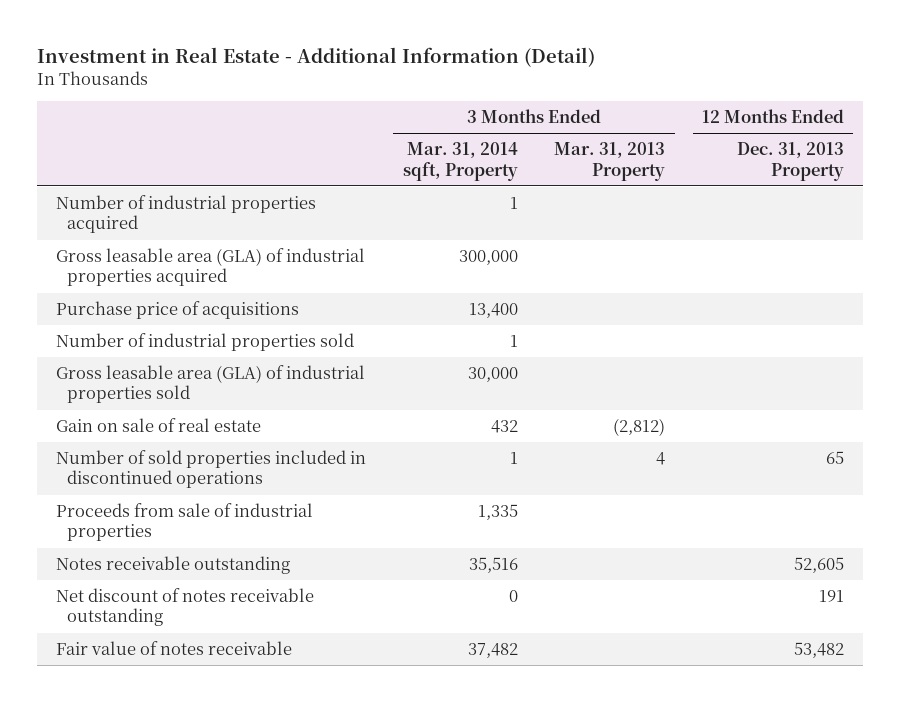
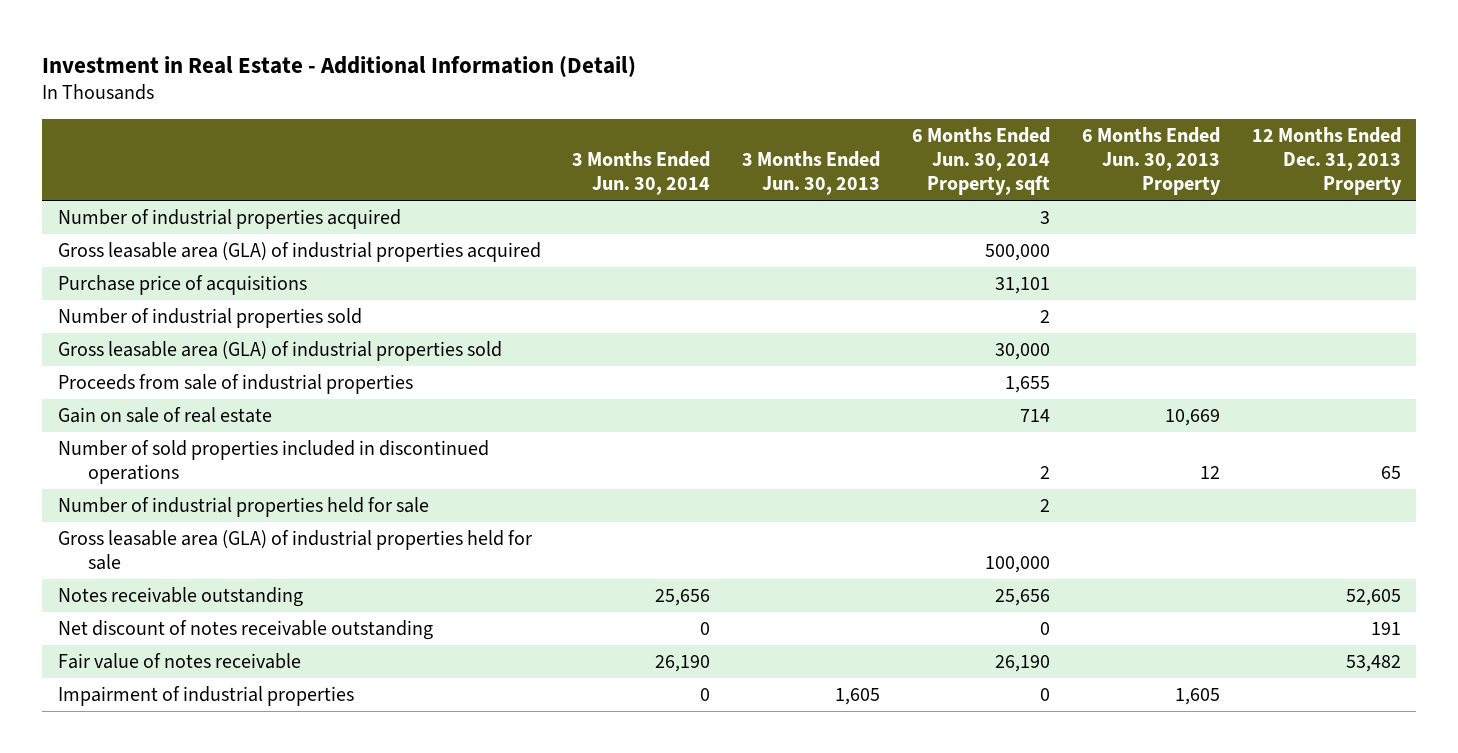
- | 3 Months Ended Mar. 31, 2014 sqft, Property | 3 Months Ended Mar. 31, 2013 Property | 12 Months Ended Dec. 31, 2013 Property
+ | 3 Months Ended Jun. 30, 2014 | 3 Months Ended Jun. 30, 2013 | 6 Months Ended Jun. 30, 2014 Property, sqft | 6 Months Ended Jun. 30, 2013 Property | 12 Months Ended Dec. 31, 2013 Property
moved up: Proceeds from sale of industrial properties | | | 1,655 | |
+ Number of industrial properties held for sale | | | 2 | |
+ Gross leasable area (GLA) of industrial properties held for sale | | | 100,000 | |
+ Impairment of industrial properties | 0 | 1,605 | 0 | 1,605 |

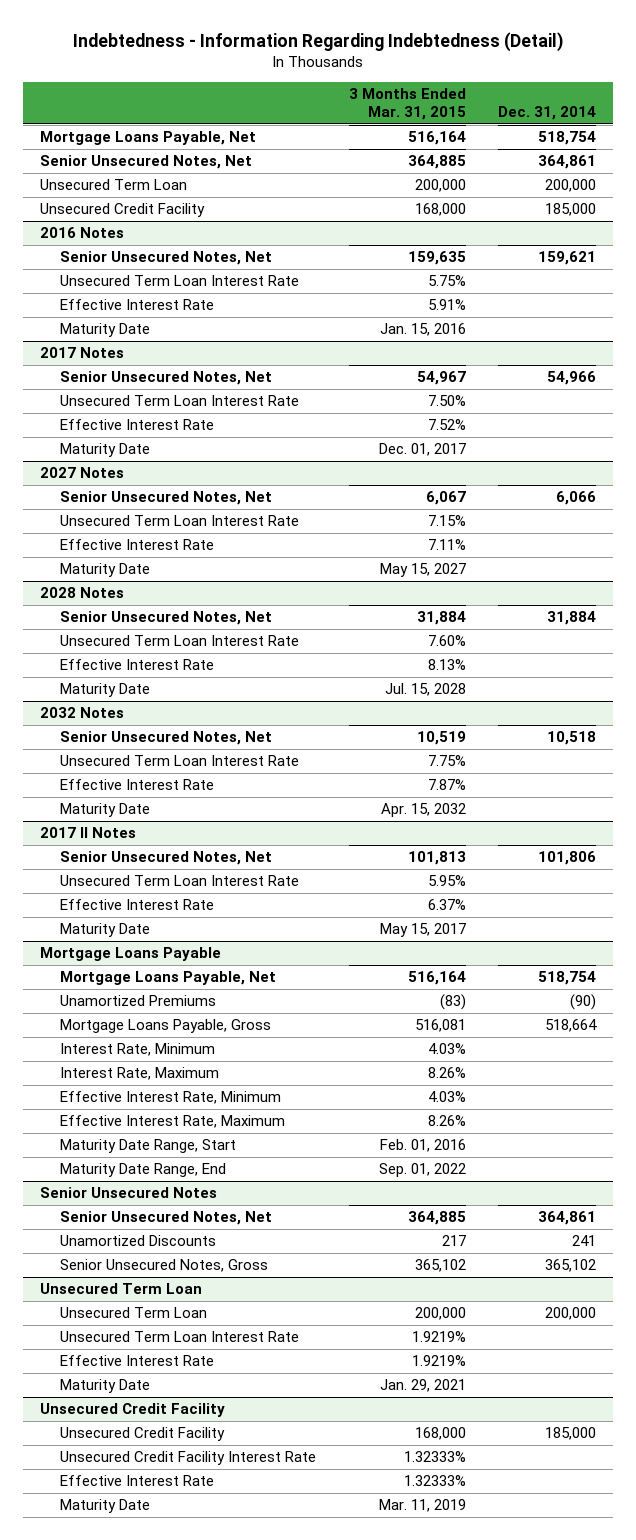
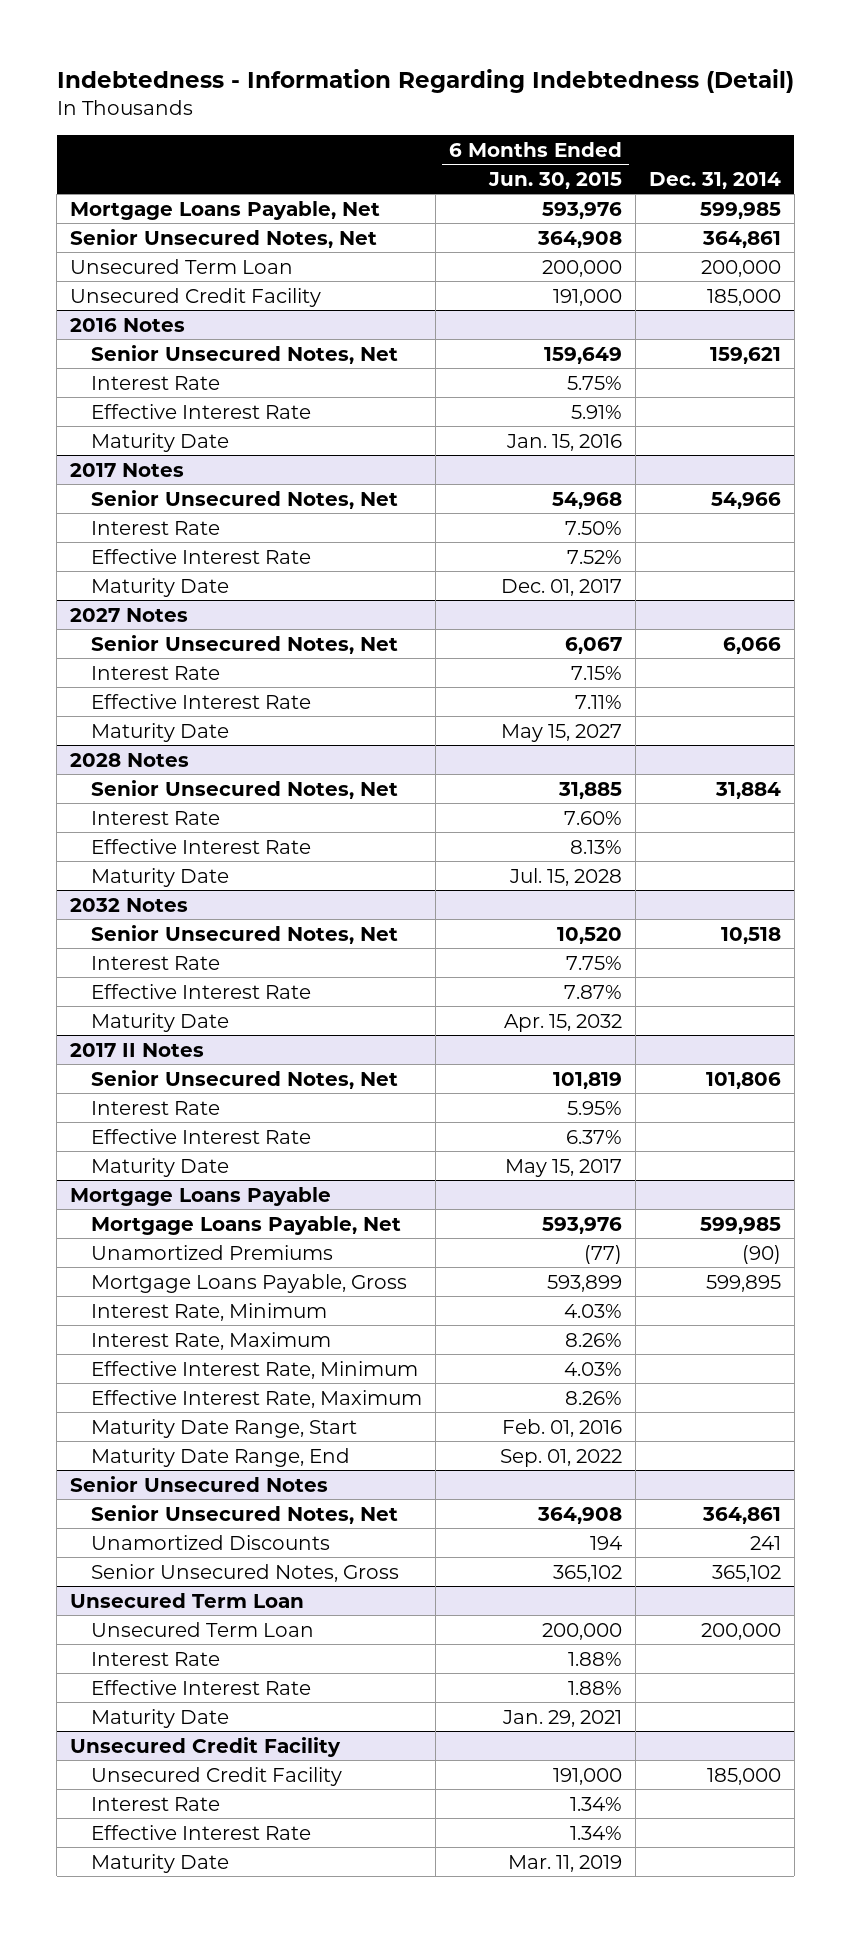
- | 3 Months Ended Mar. 31, 2015 | Dec. 31, 2014
+ | 6 Months Ended Jun. 30, 2015 | Dec. 31, 2014
- Mortgage Loans Payable, Net | 516,164 | 518,754
+ Mortgage Loans Payable, Net | 593,976 | 599,985
@ 2016 Notes
- Unsecured Term Loan Interest Rate | 5.75% |
+ Interest Rate | 5.75% |
@ 2017 Notes
- Unsecured Term Loan Interest Rate | 7.50% |
+ Interest Rate | 7.50% |
@ 2027 Notes
- Unsecured Term Loan Interest Rate | 7.15% |
+ Interest Rate | 7.15% |
@ 2028 Notes
- Unsecured Term Loan Interest Rate | 7.60% |
+ Interest Rate | 7.60% |
@ 2032 Notes
- Unsecured Term Loan Interest Rate | 7.75% |
+ Interest Rate | 7.75% |
@ 2017 II Notes
- Unsecured Term Loan Interest Rate | 5.95% |
+ Interest Rate | 5.95% |
@ Mortgage Loans Payable
- Mortgage Loans Payable, Net | 516,164 | 518,754
+ Mortgage Loans Payable, Net | 593,976 | 599,985
- Mortgage Loans Payable, Gross | 516,081 | 518,664
+ Mortgage Loans Payable, Gross | 593,899 | 599,895
@ Unsecured Term Loan
- Unsecured Term Loan Interest Rate | 1.9219% |
+ Interest Rate | 1.88% |
@ Unsecured Credit Facility
- Unsecured Credit Facility Interest Rate | 1.32333% |
+ Interest Rate | 1.34% |

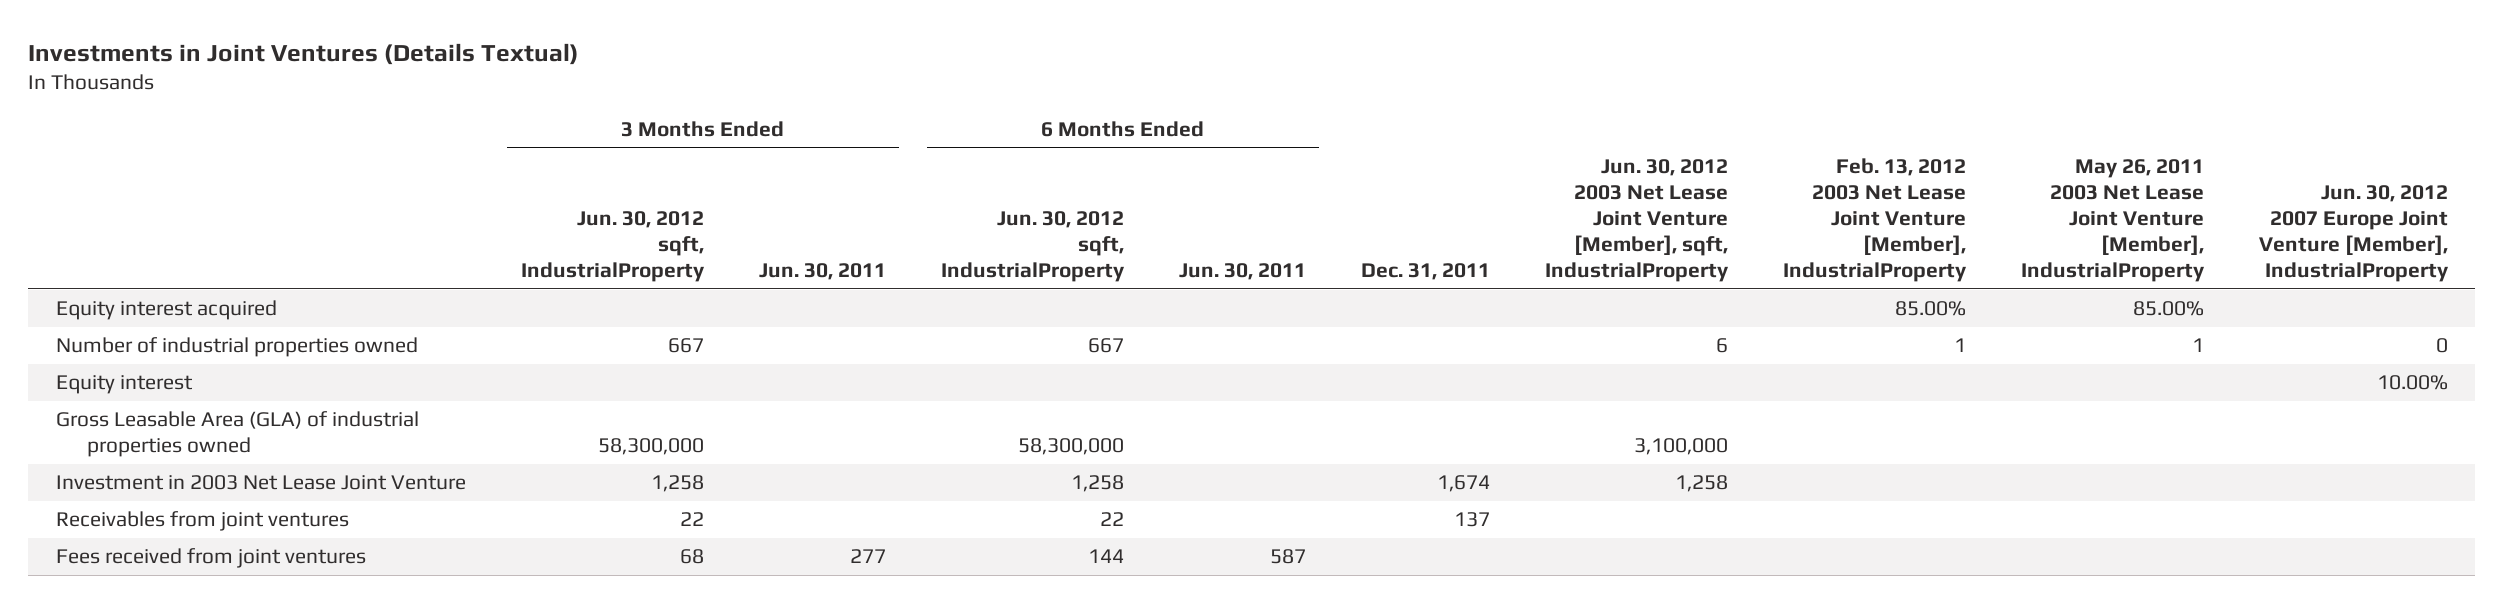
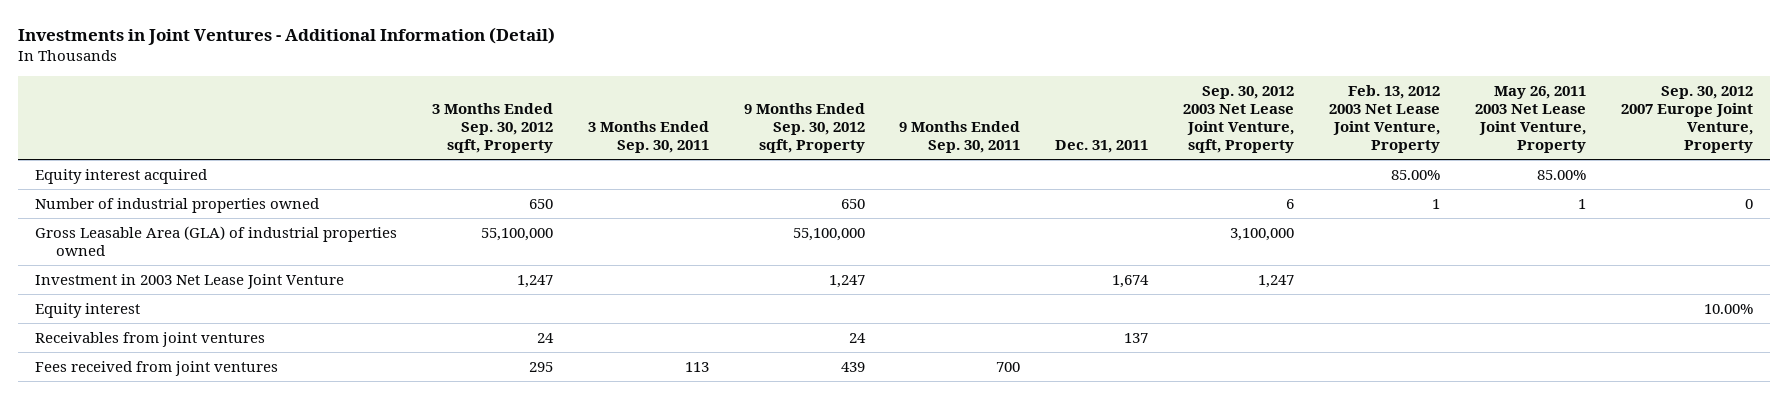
- Investments in Joint Ventures (Details Textual)
+ Investments in Joint Ventures - Additional Information (Detail)
- | 3 Months Ended Jun. 30, 2012 sqft, IndustrialProperty | 3 Months Ended Jun. 30, 2011 | 6 Months Ended Jun. 30, 2012 sqft, IndustrialProperty | 6 Months Ended Jun. 30, 2011 | Dec. 31, 2011 | Jun. 30, 2012 2003 Net Lease Joint Venture [Member], sqft, IndustrialProperty | Feb. 13, 2012 2003 Net Lease Joint Venture [Member], IndustrialProperty | May 26, 2011 2003 Net Lease Joint Venture [Member], IndustrialProperty | Jun. 30, 2012 2007 Europe Joint Venture [Member], IndustrialProperty
+ | 3 Months Ended Sep. 30, 2012 sqft, Property | 3 Months Ended Sep. 30, 2011 | 9 Months Ended Sep. 30, 2012 sqft, Property | 9 Months Ended Sep. 30, 2011 | Dec. 31, 2011 | Sep. 30, 2012 2003 Net Lease Joint Venture, sqft, Property | Feb. 13, 2012 2003 Net Lease Joint Venture, Property | May 26, 2011 2003 Net Lease Joint Venture, Property | Sep. 30, 2012 2007 Europe Joint Venture, Property
moved down: Equity interest | | | | | | | | | 10.00%

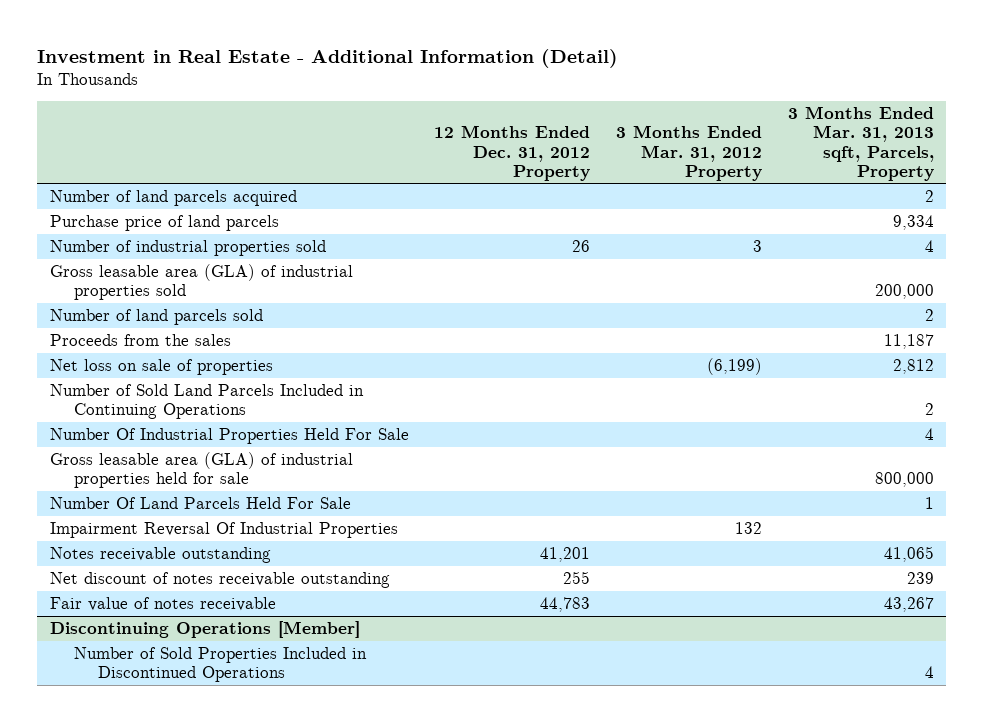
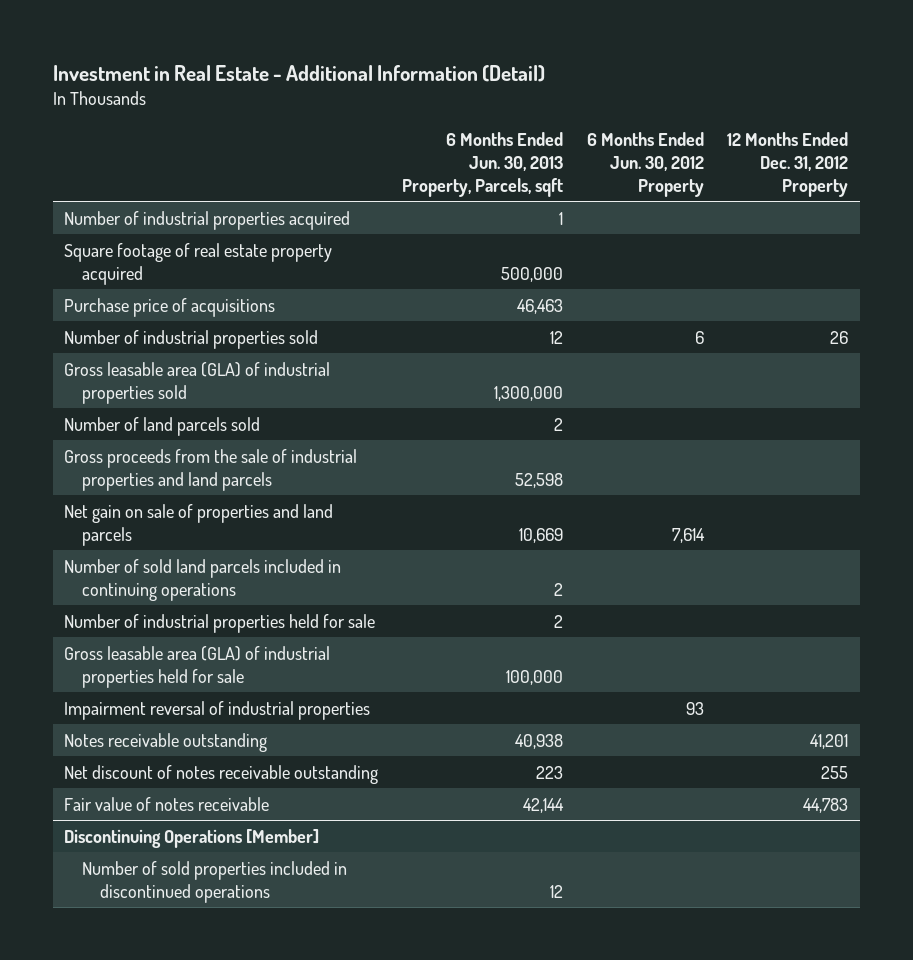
- | 12 Months Ended Dec. 31, 2012 Property | 3 Months Ended Mar. 31, 2012 Property | 3 Months Ended Mar. 31, 2013 sqft, Parcels, Property
+ | 6 Months Ended Jun. 30, 2013 Property, Parcels, sqft | 6 Months Ended Jun. 30, 2012 Property | 12 Months Ended Dec. 31, 2012 Property
- Number of land parcels acquired | | | 2
- Purchase price of land parcels | | | 9,334
+ Number of industrial properties acquired | 1 | |
+ Square footage of real estate property acquired | 500,000 | |
+ Purchase price of acquisitions | 46,463 | |
- Proceeds from the sales | | | 11,187
- Net loss on sale of properties | | (6,199) | 2,812
- Number of Sold Land Parcels Included in Continuing Operations | | | 2
- Number Of Industrial Properties Held For Sale | | | 4
+ Gross proceeds from the sale of industrial properties and land parcels | 52,598 | |
+ Net gain on sale of properties and land parcels | 10,669 | 7,614 |
+ Number of sold land parcels included in continuing operations | 2 | |
+ Number of industrial properties held for sale | 2 | |
- Number Of Land Parcels Held For Sale | | | 1
- Impairment Reversal Of Industrial Properties | | 132 |
+ Impairment reversal of industrial properties | | 93 |
@ Discontinuing Operations [Member]
- Number of Sold Properties Included in Discontinued Operations | | | 4
+ Number of sold properties included in discontinued operations | 12 | |

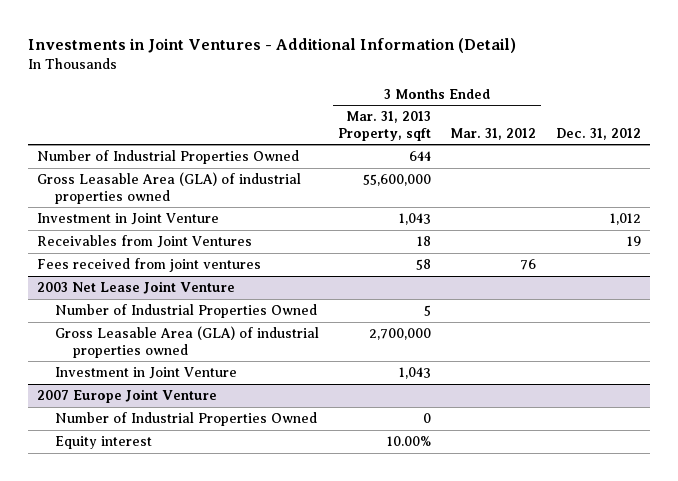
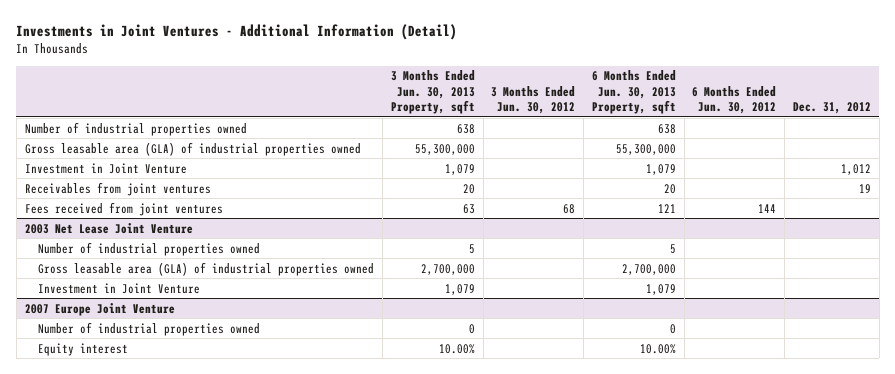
- | 3 Months Ended Mar. 31, 2013 Property, sqft | 3 Months Ended Mar. 31, 2012 | Dec. 31, 2012
+ | 3 Months Ended Jun. 30, 2013 Property, sqft | 3 Months Ended Jun. 30, 2012 | 6 Months Ended Jun. 30, 2013 Property, sqft | 6 Months Ended Jun. 30, 2012 | Dec. 31, 2012
- Number of Industrial Properties Owned | 644 | |
- Gross Leasable Area (GLA) of industrial properties owned | 55,600,000 | |
+ Number of industrial properties owned | 638 | | 638 | |
+ Gross leasable area (GLA) of industrial properties owned | 55,300,000 | | 55,300,000 | |
- Receivables from Joint Ventures | 18 | | 19
+ Receivables from joint ventures | 20 | | 20 | | 19
@ 2003 Net Lease Joint Venture
- Number of Industrial Properties Owned | 5 | |
- Gross Leasable Area (GLA) of industrial properties owned | 2,700,000 | |
+ Number of industrial properties owned | 5 | | 5 | |
+ Gross leasable area (GLA) of industrial properties owned | 2,700,000 | | 2,700,000 | |
@ 2007 Europe Joint Venture
- Number of Industrial Properties Owned | 0 | |
+ Number of industrial properties owned | 0 | | 0 | |

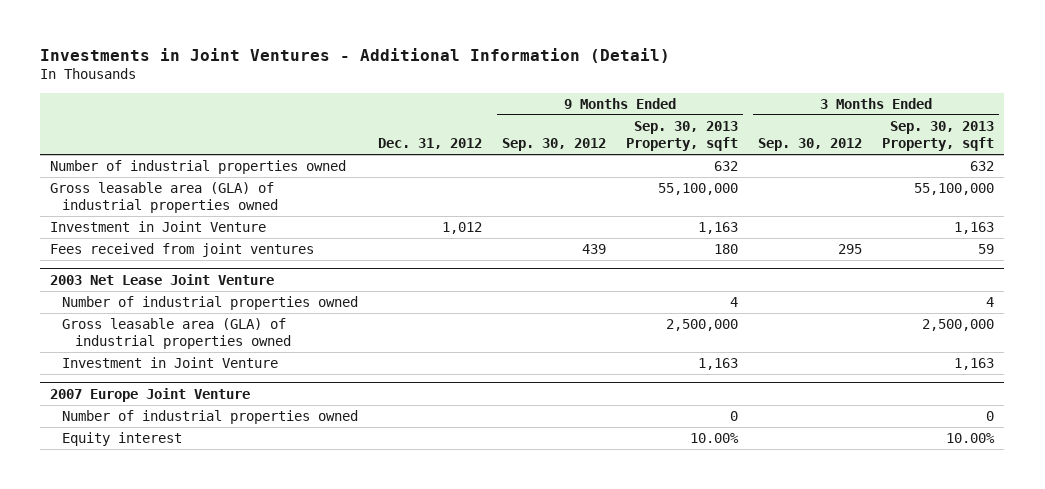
- | 3 Months Ended Jun. 30, 2013 Property, sqft | 3 Months Ended Jun. 30, 2012 | 6 Months Ended Jun. 30, 2013 Property, sqft | 6 Months Ended Jun. 30, 2012 | Dec. 31, 2012
+ | Dec. 31, 2012 | 9 Months Ended Sep. 30, 2012 | 9 Months Ended Sep. 30, 2013 Property, sqft | 3 Months Ended Sep. 30, 2012 | 3 Months Ended Sep. 30, 2013 Property, sqft
- Receivables from joint ventures | 20 | | 20 | | 19

